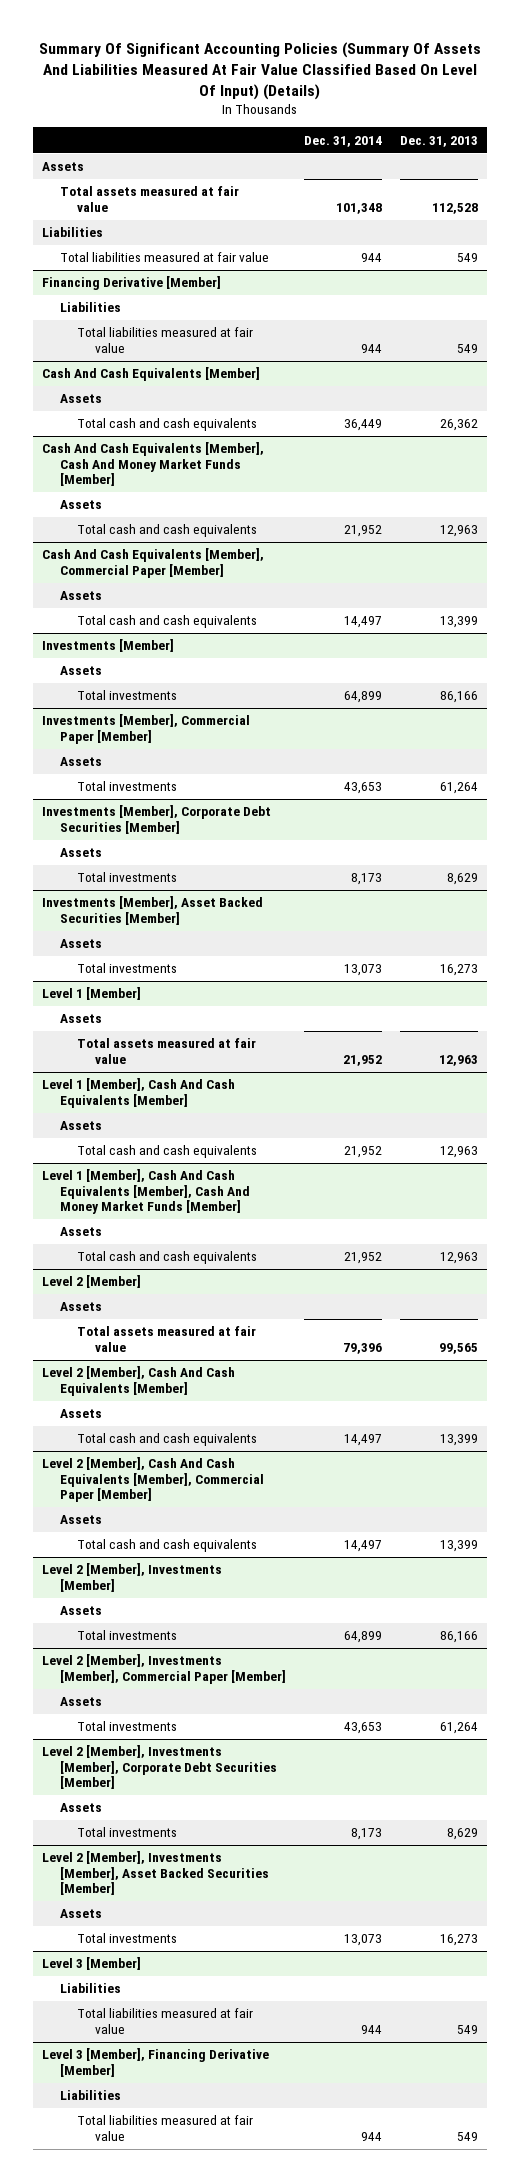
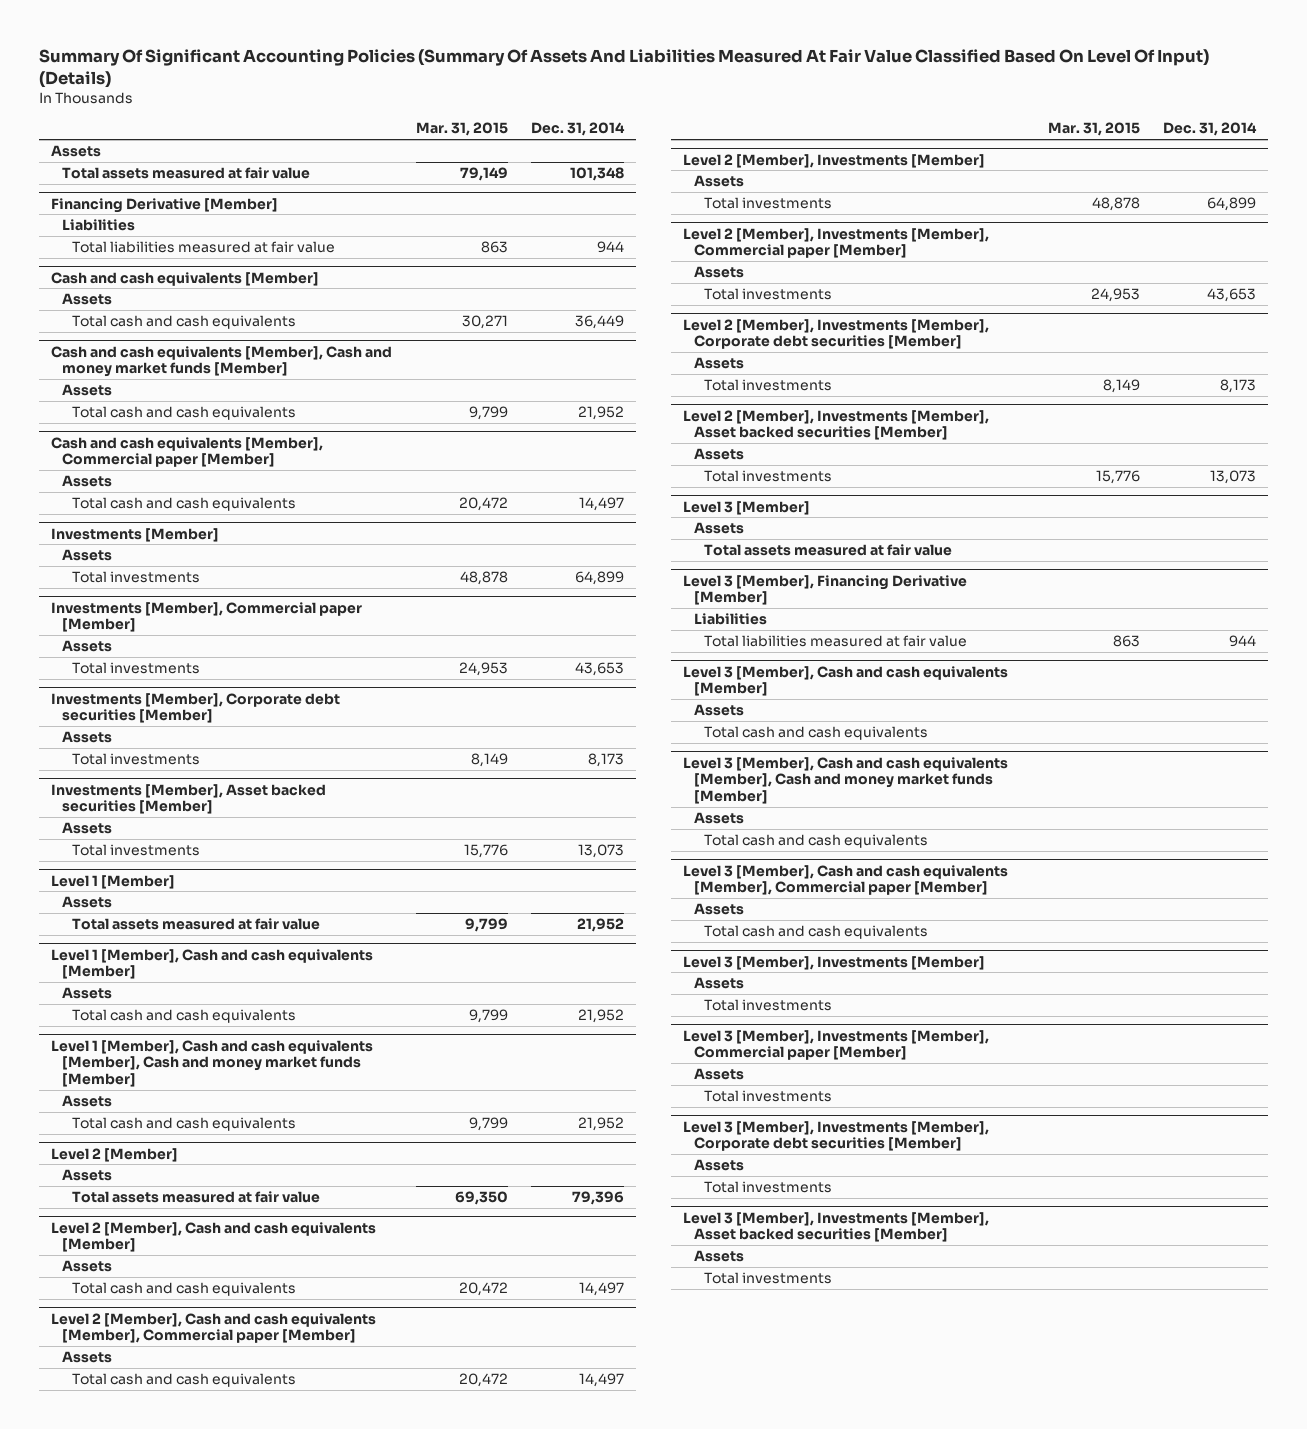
- | Dec. 31, 2014 | Dec. 31, 2013
+ | Mar. 31, 2015 | Dec. 31, 2014
- Liabilities
- Total liabilities measured at fair value | 944 | 549
- Cash And Cash Equivalents [Member]
+ Cash and cash equivalents [Member]
- Cash And Cash Equivalents [Member], Cash And Money Market Funds [Member]
+ Cash and cash equivalents [Member], Cash and money market funds [Member]
- Cash And Cash Equivalents [Member], Commercial Paper [Member]
+ Cash and cash equivalents [Member], Commercial paper [Member]
- Investments [Member], Commercial Paper [Member]
+ Investments [Member], Commercial paper [Member]
- Investments [Member], Corporate Debt Securities [Member]
+ Investments [Member], Corporate debt securities [Member]
- Investments [Member], Asset Backed Securities [Member]
+ Investments [Member], Asset backed securities [Member]
- Level 1 [Member], Cash And Cash Equivalents [Member]
+ Level 1 [Member], Cash and cash equivalents [Member]
- Level 1 [Member], Cash And Cash Equivalents [Member], Cash And Money Market Funds [Member]
+ Level 1 [Member], Cash and cash equivalents [Member], Cash and money market funds [Member]
- Level 2 [Member], Cash And Cash Equivalents [Member]
+ Level 2 [Member], Cash and cash equivalents [Member]
- Level 2 [Member], Cash And Cash Equivalents [Member], Commercial Paper [Member]
+ Level 2 [Member], Cash and cash equivalents [Member], Commercial paper [Member]
- Level 2 [Member], Investments [Member], Commercial Paper [Member]
+ Level 2 [Member], Investments [Member], Commercial paper [Member]
- Level 2 [Member], Investments [Member], Corporate Debt Securities [Member]
+ Level 2 [Member], Investments [Member], Corporate debt securities [Member]
- Level 2 [Member], Investments [Member], Asset Backed Securities [Member]
+ Level 2 [Member], Investments [Member], Asset backed securities [Member]
@ Level 3 [Member]
- Liabilities
- Total liabilities measured at fair value | 944 | 549
+ Assets
+ Total assets measured at fair value
+ Level 3 [Member], Cash and cash equivalents [Member]
+ Assets
+ Total cash and cash equivalents
+ Level 3 [Member], Cash and cash equivalents [Member], Cash and money market funds [Member]
+ Assets
+ Total cash and cash equivalents
+ Level 3 [Member], Cash and cash equivalents [Member], Commercial paper [Member]
+ Assets
+ Total cash and cash equivalents
+ Level 3 [Member], Investments [Member]
+ Assets
+ Total investments
+ Level 3 [Member], Investments [Member], Commercial paper [Member]
+ Assets
+ Total investments
+ Level 3 [Member], Investments [Member], Corporate debt securities [Member]
+ Assets
+ Total investments
+ Level 3 [Member], Investments [Member], Asset backed securities [Member]
+ Assets
+ Total investments

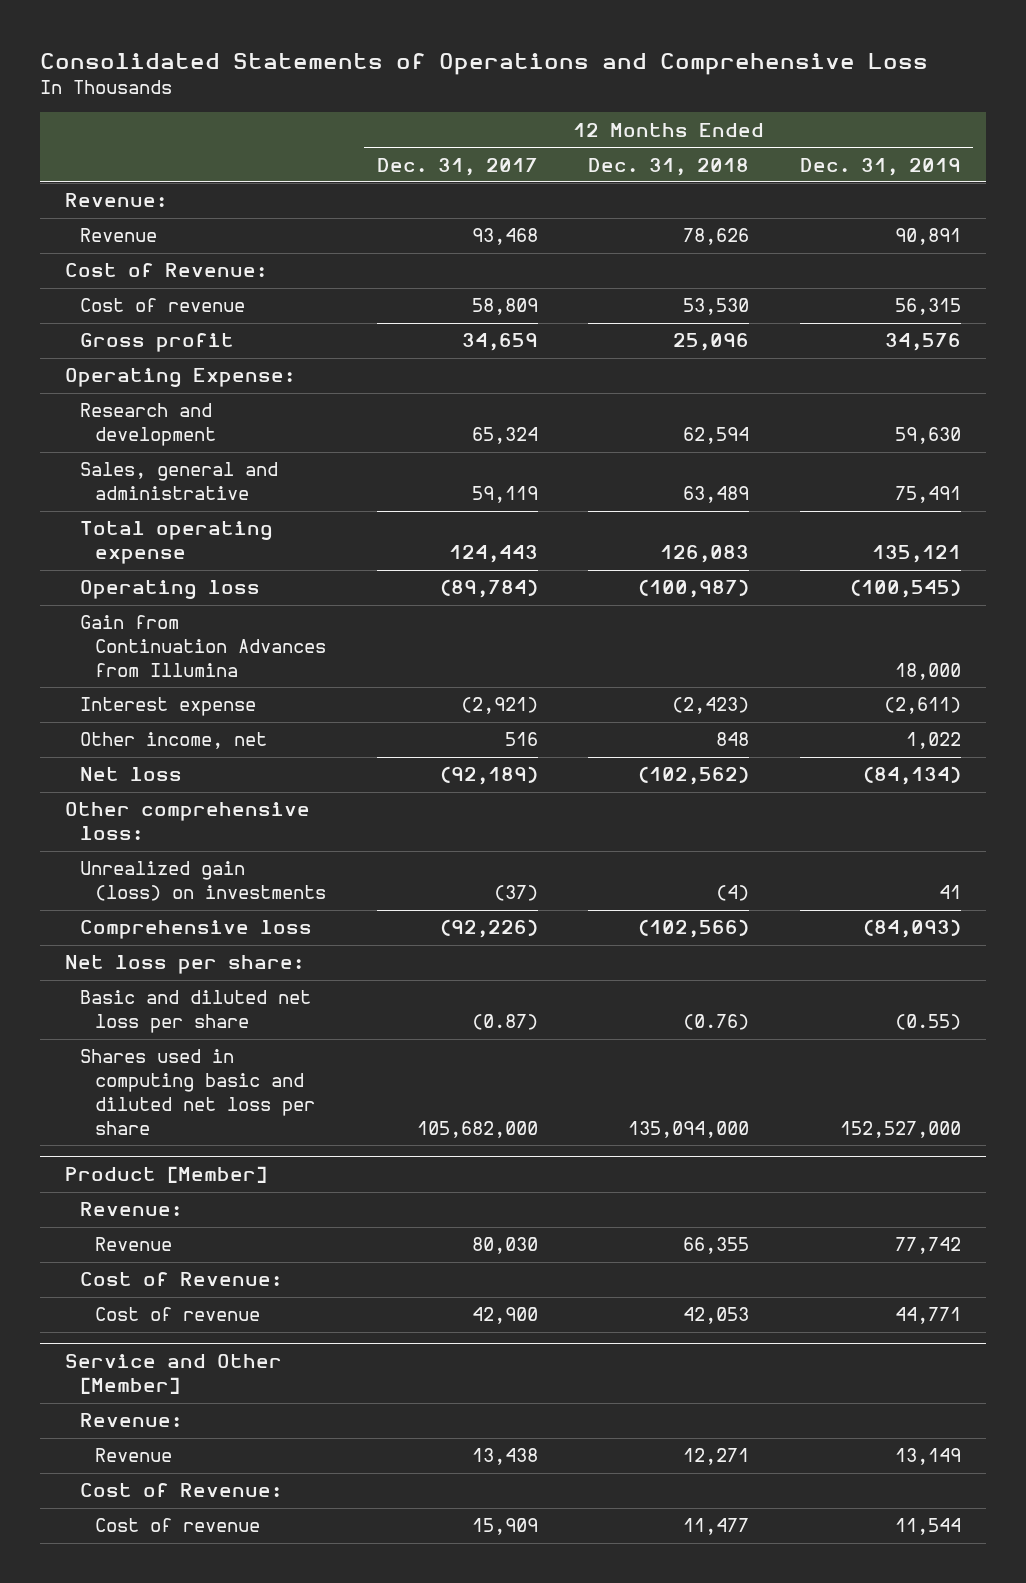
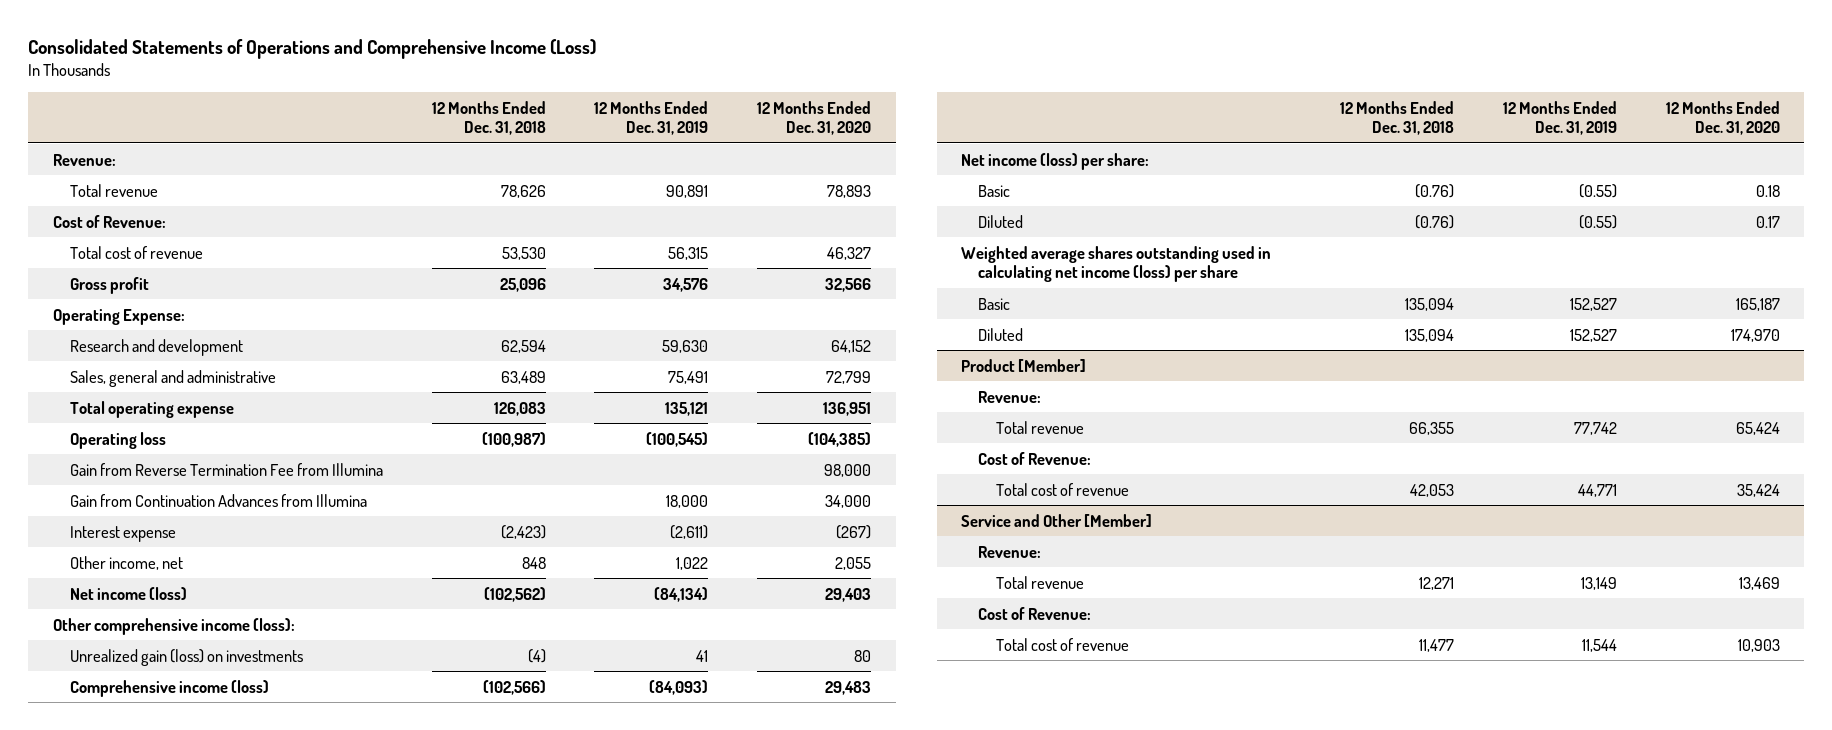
- Consolidated Statements of Operations and Comprehensive Loss
+ Consolidated Statements of Operations and Comprehensive Income (Loss)
- | 12 Months Ended Dec. 31, 2017 | 12 Months Ended Dec. 31, 2018 | 12 Months Ended Dec. 31, 2019
+ | 12 Months Ended Dec. 31, 2018 | 12 Months Ended Dec. 31, 2019 | 12 Months Ended Dec. 31, 2020
- Revenue | 93,468 | 78,626 | 90,891
+ Total revenue | 78,626 | 90,891 | 78,893
- Cost of revenue | 58,809 | 53,530 | 56,315
+ Total cost of revenue | 53,530 | 56,315 | 46,327
+ Gain from Reverse Termination Fee from Illumina | | | 98,000
- Net loss | (92,189) | (102,562) | (84,134)
- Other comprehensive loss:
+ Net income (loss) | (102,562) | (84,134) | 29,403
+ Other comprehensive income (loss):
- Comprehensive loss | (92,226) | (102,566) | (84,093)
- Net loss per share:
- Basic and diluted net loss per share | (0.87) | (0.76) | (0.55)
- Shares used in computing basic and diluted net loss per share | 105,682,000 | 135,094,000 | 152,527,000
+ Comprehensive income (loss) | (102,566) | (84,093) | 29,483
+ Net income (loss) per share:
+ Basic | (0.76) | (0.55) | 0.18
+ Diluted | (0.76) | (0.55) | 0.17
+ Weighted average shares outstanding used in calculating net income (loss) per share
+ Basic | 135,094 | 152,527 | 165,187
+ Diluted | 135,094 | 152,527 | 174,970
@ Product [Member]
- Revenue | 80,030 | 66,355 | 77,742
+ Total revenue | 66,355 | 77,742 | 65,424
- Cost of revenue | 42,900 | 42,053 | 44,771
+ Total cost of revenue | 42,053 | 44,771 | 35,424
@ Service and Other [Member]
- Revenue | 13,438 | 12,271 | 13,149
+ Total revenue | 12,271 | 13,149 | 13,469
- Cost of revenue | 15,909 | 11,477 | 11,544
+ Total cost of revenue | 11,477 | 11,544 | 10,903

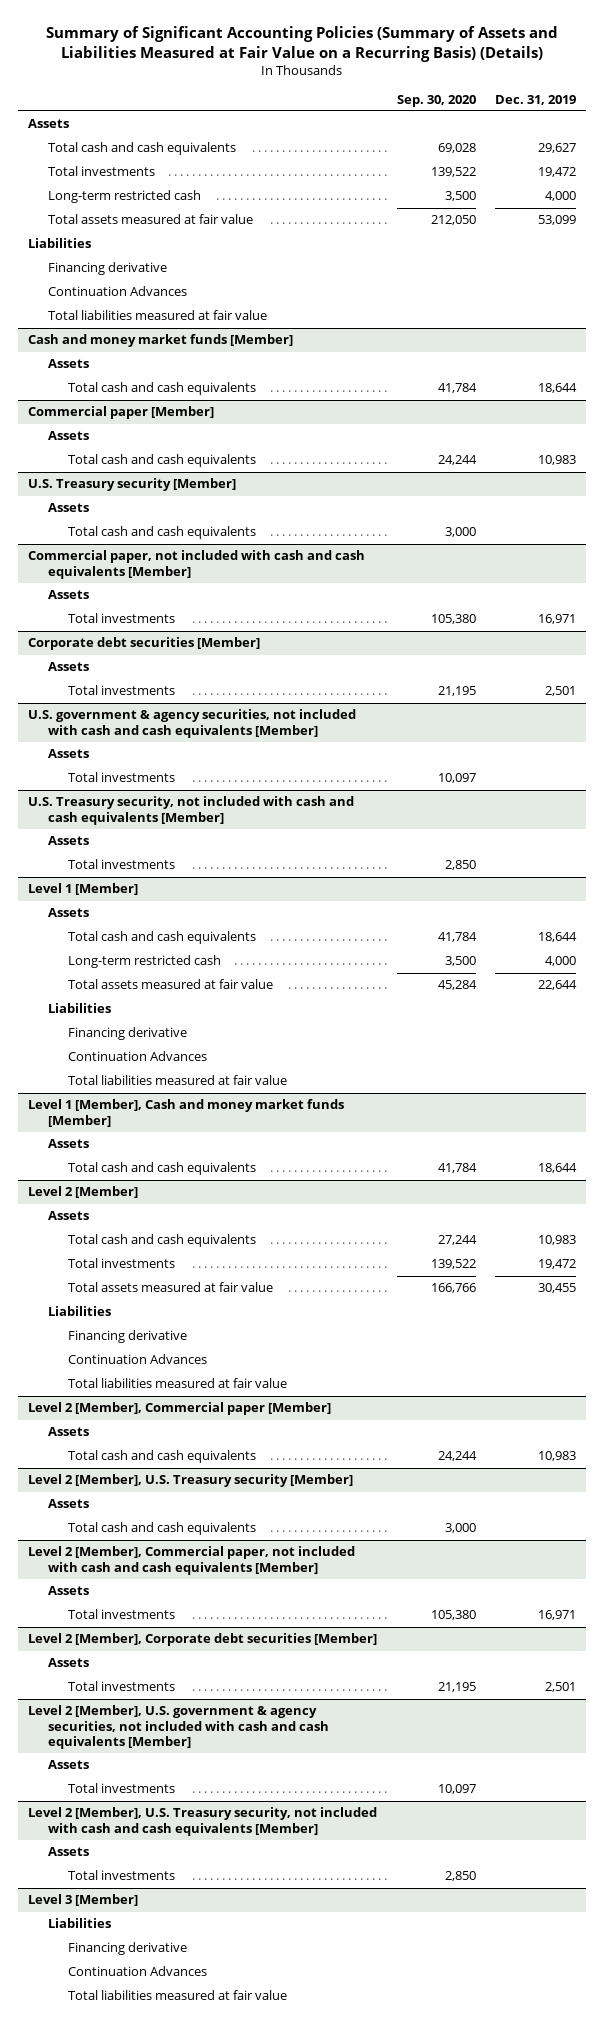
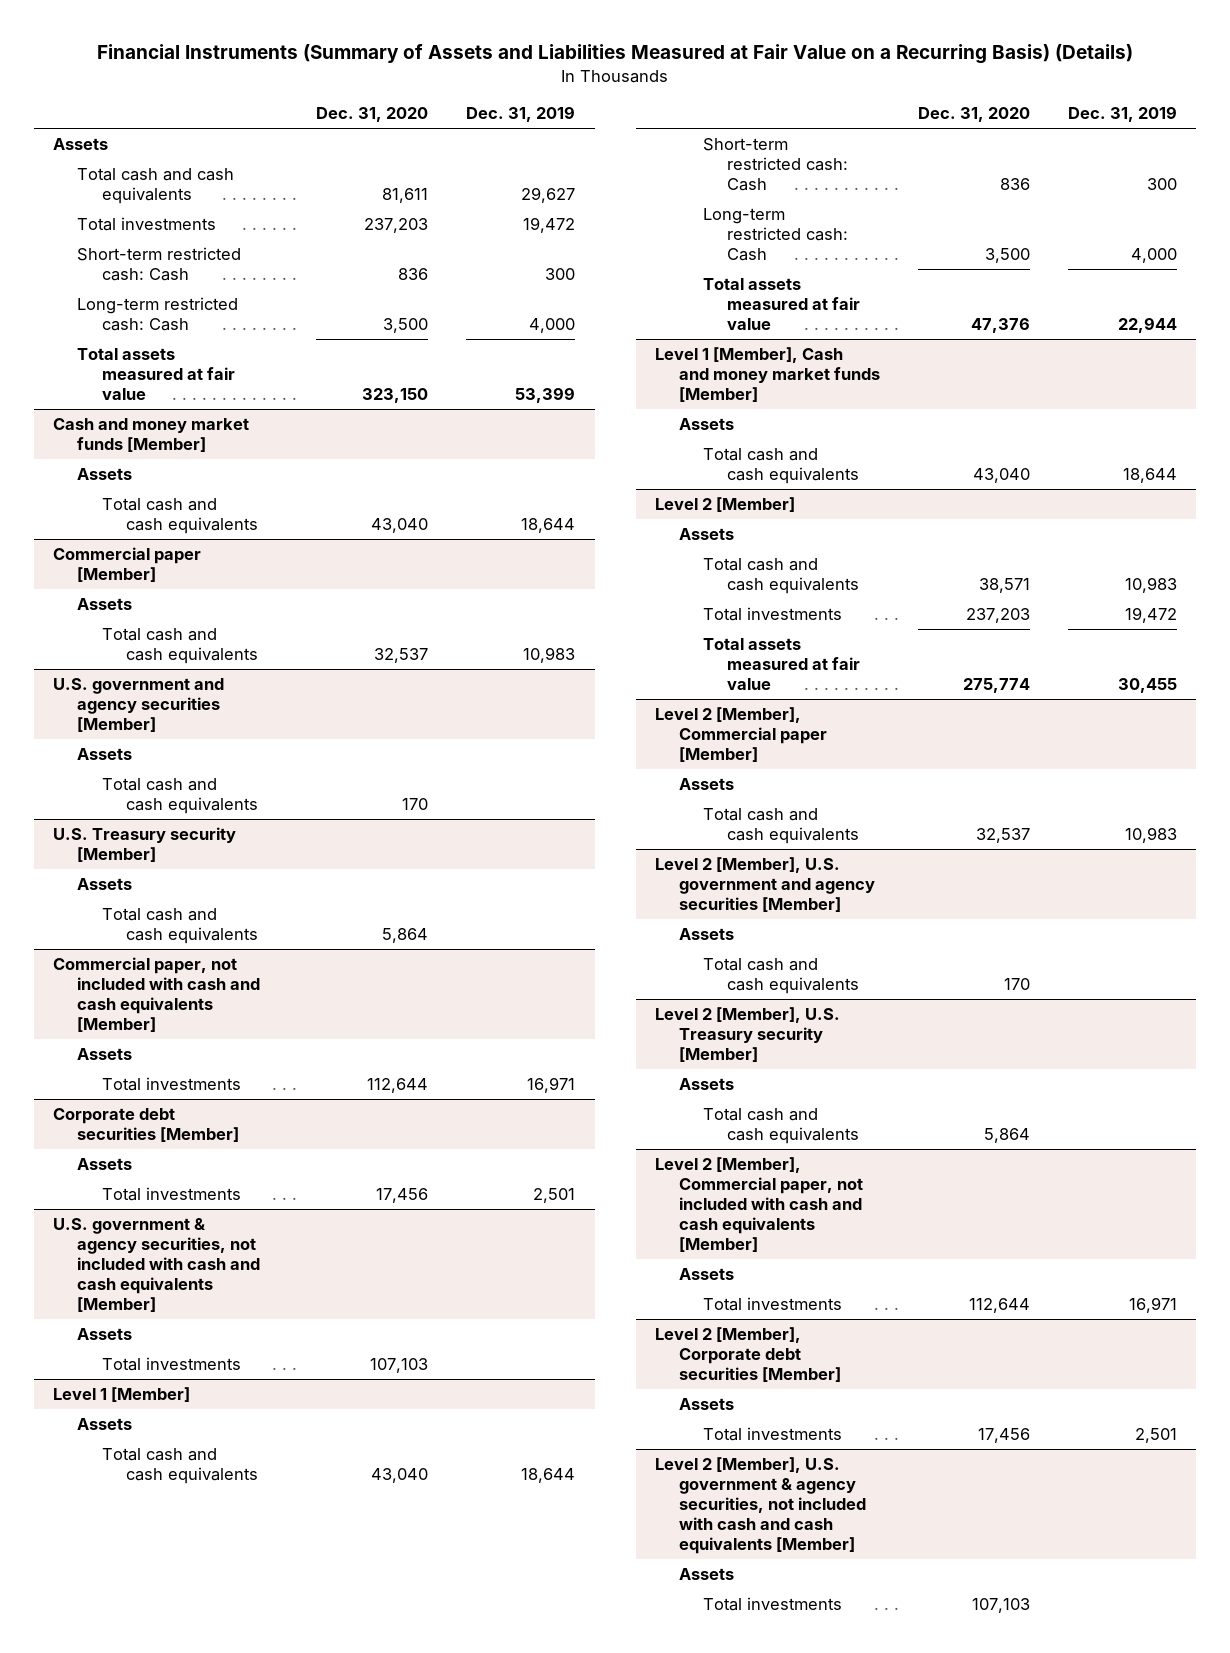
- Summary of Significant Accounting Policies (Summary of Assets and Liabilities Measured at Fair Value on a Recurring Basis) (Details)
+ Financial Instruments (Summary of Assets and Liabilities Measured at Fair Value on a Recurring Basis) (Details)
- | Sep. 30, 2020 | Dec. 31, 2019
+ | Dec. 31, 2020 | Dec. 31, 2019
- Long-term restricted cash | 3,500 | 4,000
- Total assets measured at fair value | 212,050 | 53,099
- Liabilities
- Financing derivative
- Continuation Advances
- Total liabilities measured at fair value
+ Short-term restricted cash: Cash | 836 | 300
+ Long-term restricted cash: Cash | 3,500 | 4,000
+ Total assets measured at fair value | 323,150 | 53,399
+ U.S. government and agency securities [Member]
+ Assets
+ Total cash and cash equivalents | 170 |
- U.S. Treasury security, not included with cash and cash equivalents [Member]
- Assets
- Total investments | 2,850 |
@ Level 1 [Member]
- Long-term restricted cash | 3,500 | 4,000
- Total assets measured at fair value | 45,284 | 22,644
- Liabilities
- Financing derivative
- Continuation Advances
- Total liabilities measured at fair value
+ Short-term restricted cash: Cash | 836 | 300
+ Long-term restricted cash: Cash | 3,500 | 4,000
+ Total assets measured at fair value | 47,376 | 22,944
@ Level 2 [Member]
- Liabilities
- Financing derivative
- Continuation Advances
- Total liabilities measured at fair value
+ Level 2 [Member], U.S. government and agency securities [Member]
+ Assets
+ Total cash and cash equivalents | 170 |
- Level 2 [Member], U.S. Treasury security, not included with cash and cash equivalents [Member]
- Assets
- Total investments | 2,850 |
- Level 3 [Member]
- Liabilities
- Financing derivative
- Continuation Advances
- Total liabilities measured at fair value

